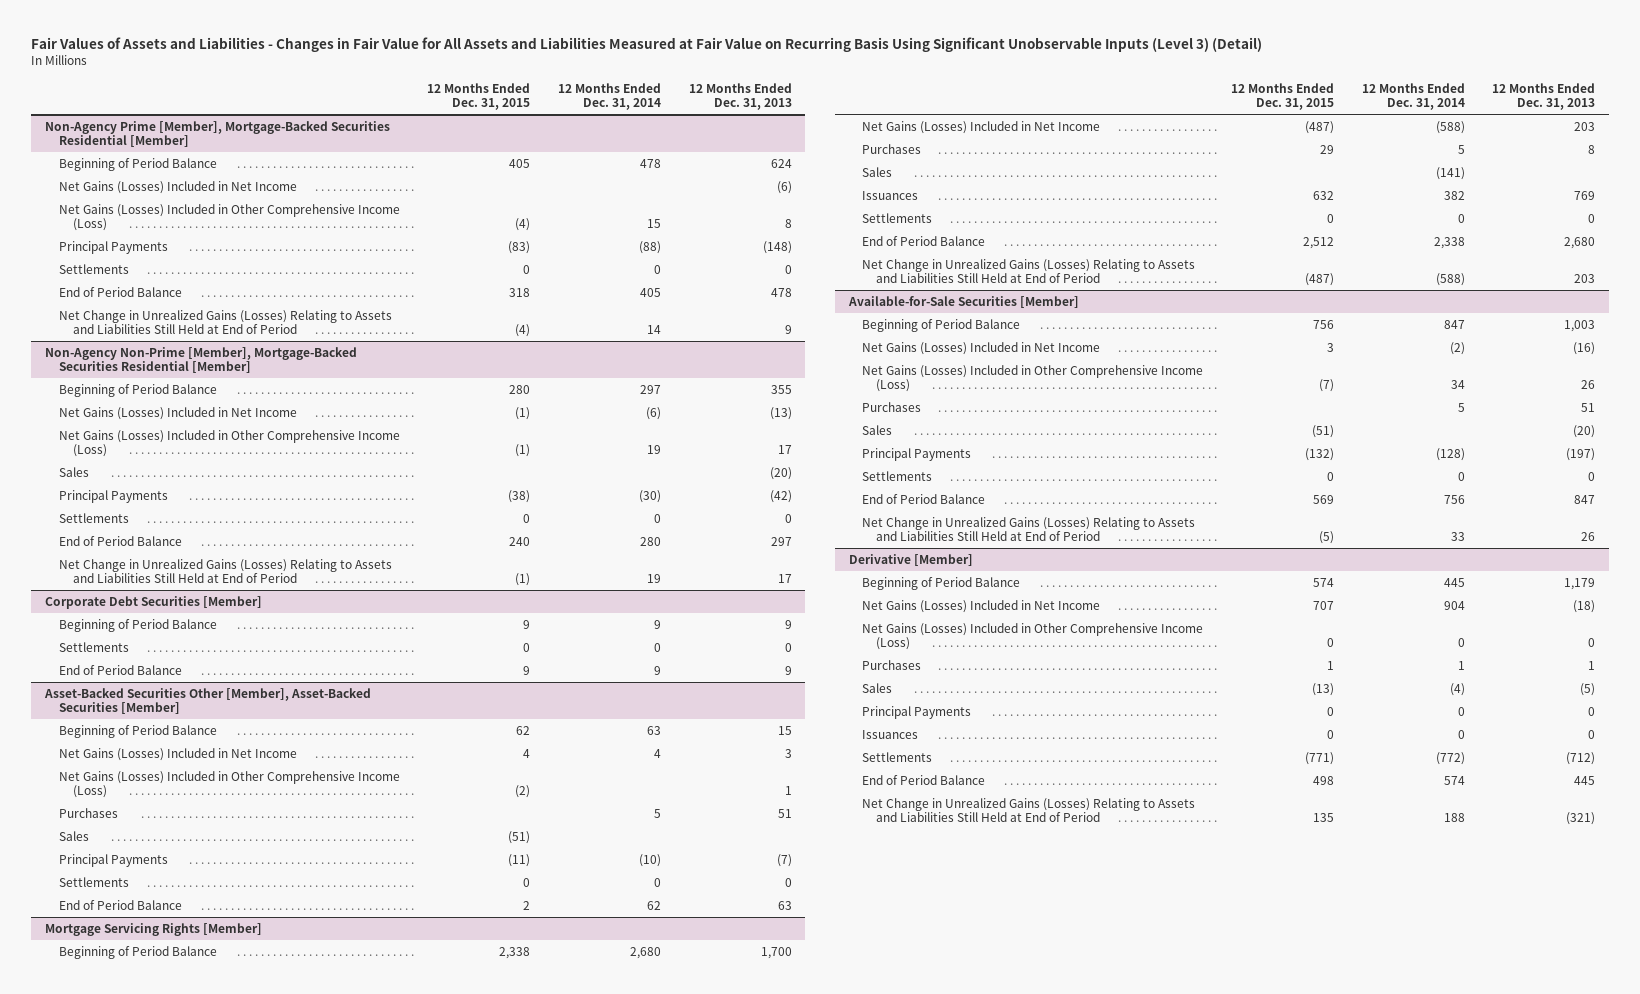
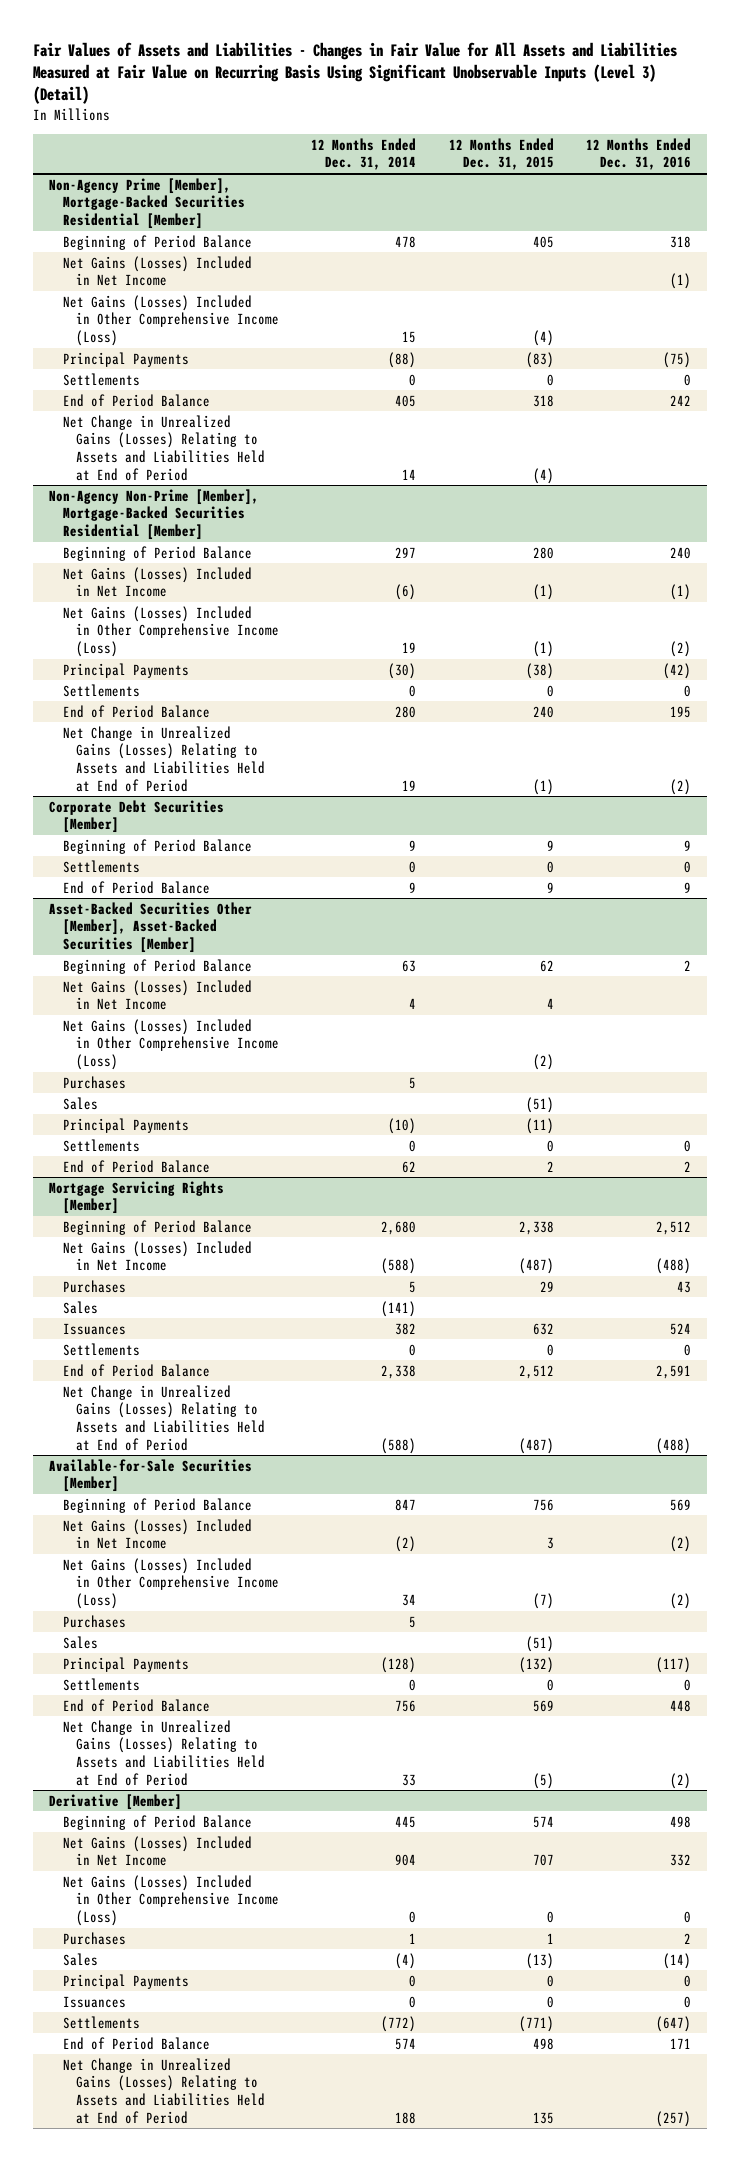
- | 12 Months Ended Dec. 31, 2015 | 12 Months Ended Dec. 31, 2014 | 12 Months Ended Dec. 31, 2013
+ | 12 Months Ended Dec. 31, 2014 | 12 Months Ended Dec. 31, 2015 | 12 Months Ended Dec. 31, 2016
@ Non-Agency Prime [Member], Mortgage-Backed Securities Residential [Member]
- Net Change in Unrealized Gains (Losses) Relating to Assets and Liabilities Still Held at End of Period | (4) | 14 | 9
+ Net Change in Unrealized Gains (Losses) Relating to Assets and Liabilities Held at End of Period | 14 | (4) |
@ Non-Agency Non-Prime [Member], Mortgage-Backed Securities Residential [Member]
- Sales | | | (20)
- Net Change in Unrealized Gains (Losses) Relating to Assets and Liabilities Still Held at End of Period | (1) | 19 | 17
+ Net Change in Unrealized Gains (Losses) Relating to Assets and Liabilities Held at End of Period | 19 | (1) | (2)
@ Mortgage Servicing Rights [Member]
- Net Change in Unrealized Gains (Losses) Relating to Assets and Liabilities Still Held at End of Period | (487) | (588) | 203
+ Net Change in Unrealized Gains (Losses) Relating to Assets and Liabilities Held at End of Period | (588) | (487) | (488)
@ Available-for-Sale Securities [Member]
- Net Change in Unrealized Gains (Losses) Relating to Assets and Liabilities Still Held at End of Period | (5) | 33 | 26
+ Net Change in Unrealized Gains (Losses) Relating to Assets and Liabilities Held at End of Period | 33 | (5) | (2)
@ Derivative [Member]
- Net Change in Unrealized Gains (Losses) Relating to Assets and Liabilities Still Held at End of Period | 135 | 188 | (321)
+ Net Change in Unrealized Gains (Losses) Relating to Assets and Liabilities Held at End of Period | 188 | 135 | (257)

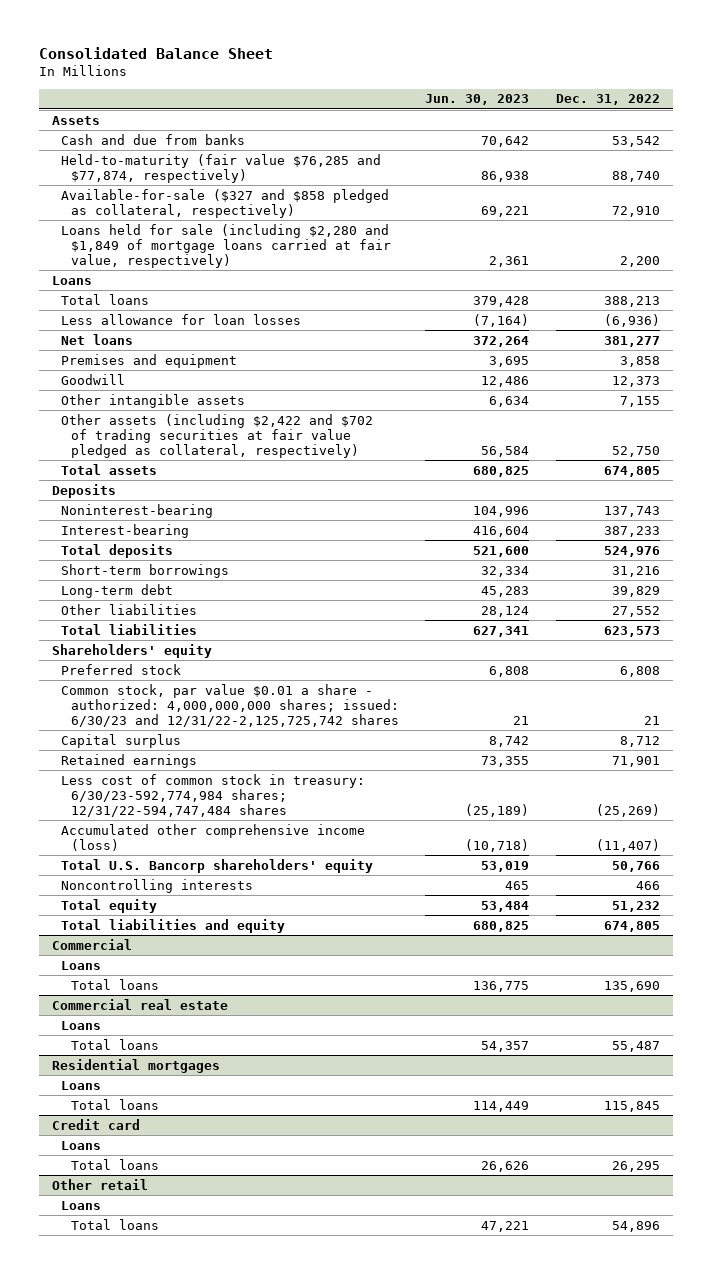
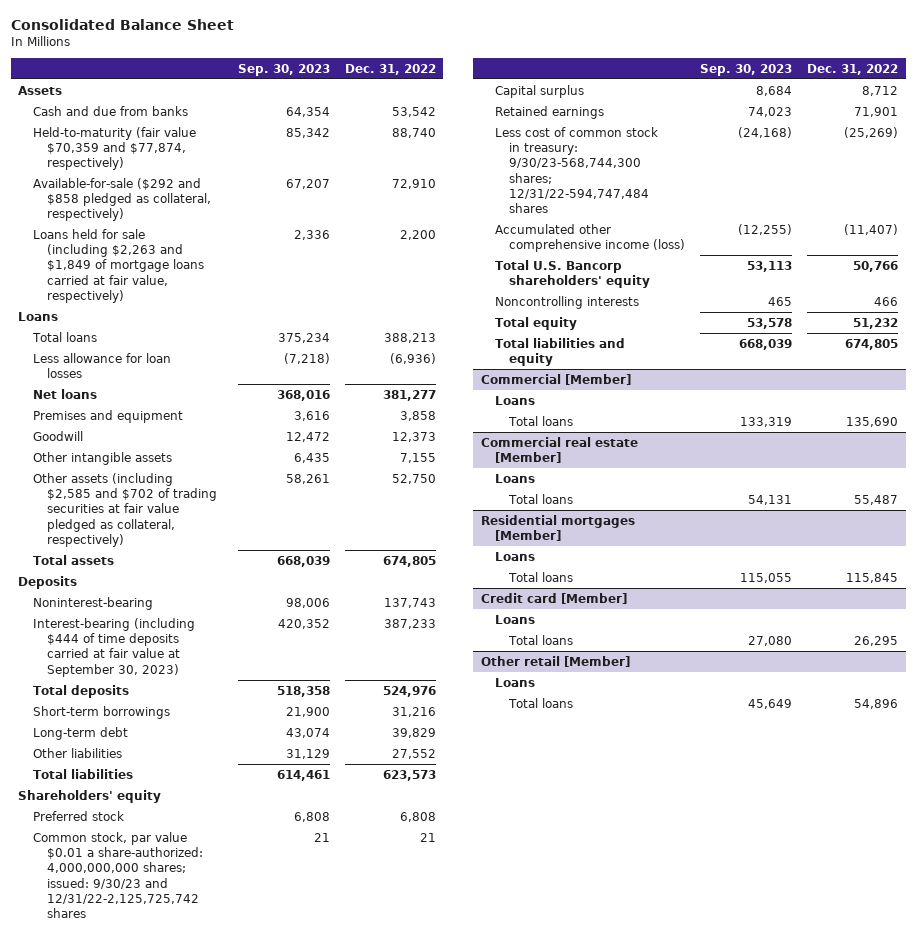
- | Jun. 30, 2023 | Dec. 31, 2022
+ | Sep. 30, 2023 | Dec. 31, 2022
- Held-to-maturity (fair value $76,285 and $77,874, respectively) | 86,938 | 88,740
- Available-for-sale ($327 and $858 pledged as collateral, respectively) | 69,221 | 72,910
- Loans held for sale (including $2,280 and $1,849 of mortgage loans carried at fair value, respectively) | 2,361 | 2,200
+ Held-to-maturity (fair value $70,359 and $77,874, respectively) | 85,342 | 88,740
+ Available-for-sale ($292 and $858 pledged as collateral, respectively) | 67,207 | 72,910
+ Loans held for sale (including $2,263 and $1,849 of mortgage loans carried at fair value, respectively) | 2,336 | 2,200
- Other assets (including $2,422 and $702 of trading securities at fair value pledged as collateral, respectively) | 56,584 | 52,750
+ Other assets (including $2,585 and $702 of trading securities at fair value pledged as collateral, respectively) | 58,261 | 52,750
- Interest-bearing | 416,604 | 387,233
+ Interest-bearing (including $444 of time deposits carried at fair value at September 30, 2023) | 420,352 | 387,233
- Common stock, par value $0.01 a share - authorized: 4,000,000,000 shares; issued: 6/30/23 and 12/31/22-2,125,725,742 shares | 21 | 21
+ Common stock, par value $0.01 a share-authorized: 4,000,000,000 shares; issued: 9/30/23 and 12/31/22-2,125,725,742 shares | 21 | 21
- Less cost of common stock in treasury: 6/30/23-592,774,984 shares; 12/31/22-594,747,484 shares | (25,189) | (25,269)
+ Less cost of common stock in treasury: 9/30/23-568,744,300 shares; 12/31/22-594,747,484 shares | (24,168) | (25,269)
- Commercial
+ Commercial [Member]
- Commercial real estate
+ Commercial real estate [Member]
- Residential mortgages
+ Residential mortgages [Member]
- Credit card
+ Credit card [Member]
- Other retail
+ Other retail [Member]

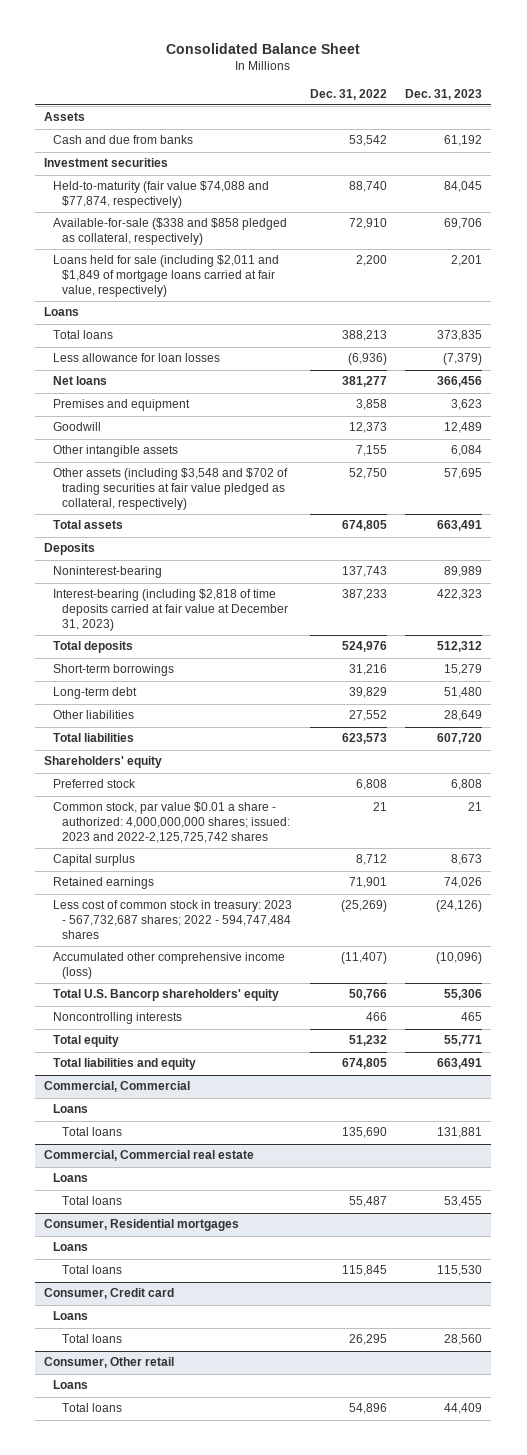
- | Sep. 30, 2023 | Dec. 31, 2022
+ | Dec. 31, 2022 | Dec. 31, 2023
- Held-to-maturity (fair value $70,359 and $77,874, respectively) | 85,342 | 88,740
- Available-for-sale ($292 and $858 pledged as collateral, respectively) | 67,207 | 72,910
- Loans held for sale (including $2,263 and $1,849 of mortgage loans carried at fair value, respectively) | 2,336 | 2,200
+ Investment securities
+ Held-to-maturity (fair value $74,088 and $77,874, respectively) | 88,740 | 84,045
+ Available-for-sale ($338 and $858 pledged as collateral, respectively) | 72,910 | 69,706
+ Loans held for sale (including $2,011 and $1,849 of mortgage loans carried at fair value, respectively) | 2,200 | 2,201
- Other assets (including $2,585 and $702 of trading securities at fair value pledged as collateral, respectively) | 58,261 | 52,750
+ Other assets (including $3,548 and $702 of trading securities at fair value pledged as collateral, respectively) | 52,750 | 57,695
- Interest-bearing (including $444 of time deposits carried at fair value at September 30, 2023) | 420,352 | 387,233
+ Interest-bearing (including $2,818 of time deposits carried at fair value at December 31, 2023) | 387,233 | 422,323
- Common stock, par value $0.01 a share-authorized: 4,000,000,000 shares; issued: 9/30/23 and 12/31/22-2,125,725,742 shares | 21 | 21
+ Common stock, par value $0.01 a share - authorized: 4,000,000,000 shares; issued: 2023 and 2022-2,125,725,742 shares | 21 | 21
- Less cost of common stock in treasury: 9/30/23-568,744,300 shares; 12/31/22-594,747,484 shares | (24,168) | (25,269)
+ Less cost of common stock in treasury: 2023 - 567,732,687 shares; 2022 - 594,747,484 shares | (25,269) | (24,126)
- Commercial [Member]
+ Commercial, Commercial
- Commercial real estate [Member]
+ Commercial, Commercial real estate
- Residential mortgages [Member]
+ Consumer, Residential mortgages
- Credit card [Member]
+ Consumer, Credit card
- Other retail [Member]
+ Consumer, Other retail

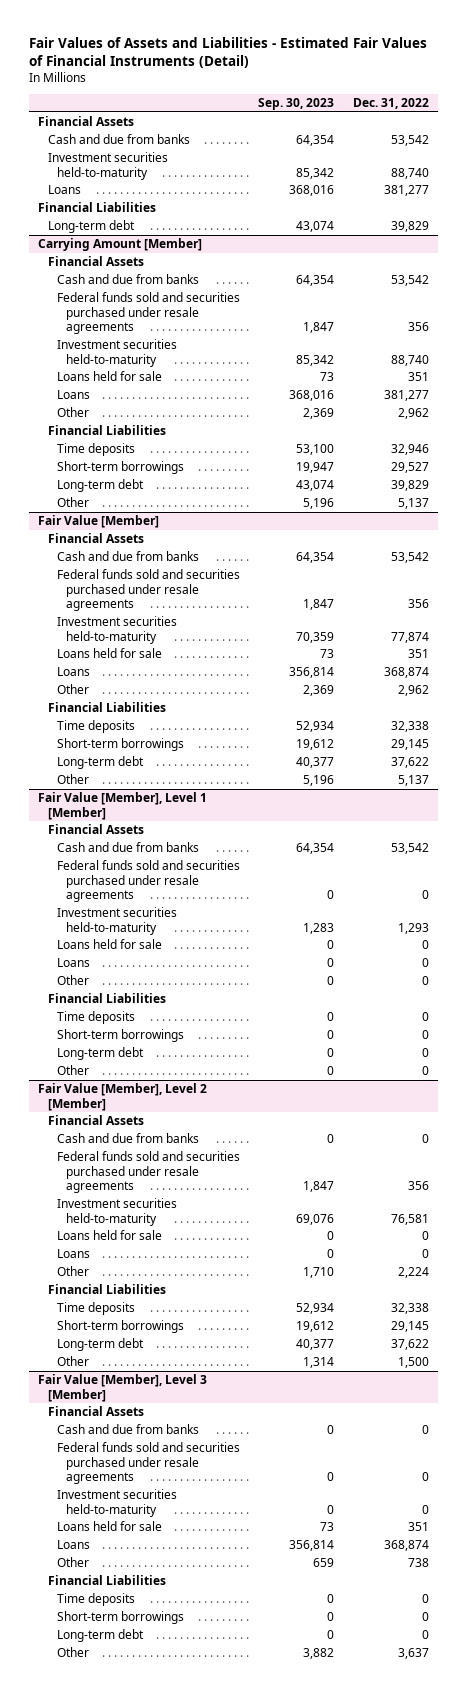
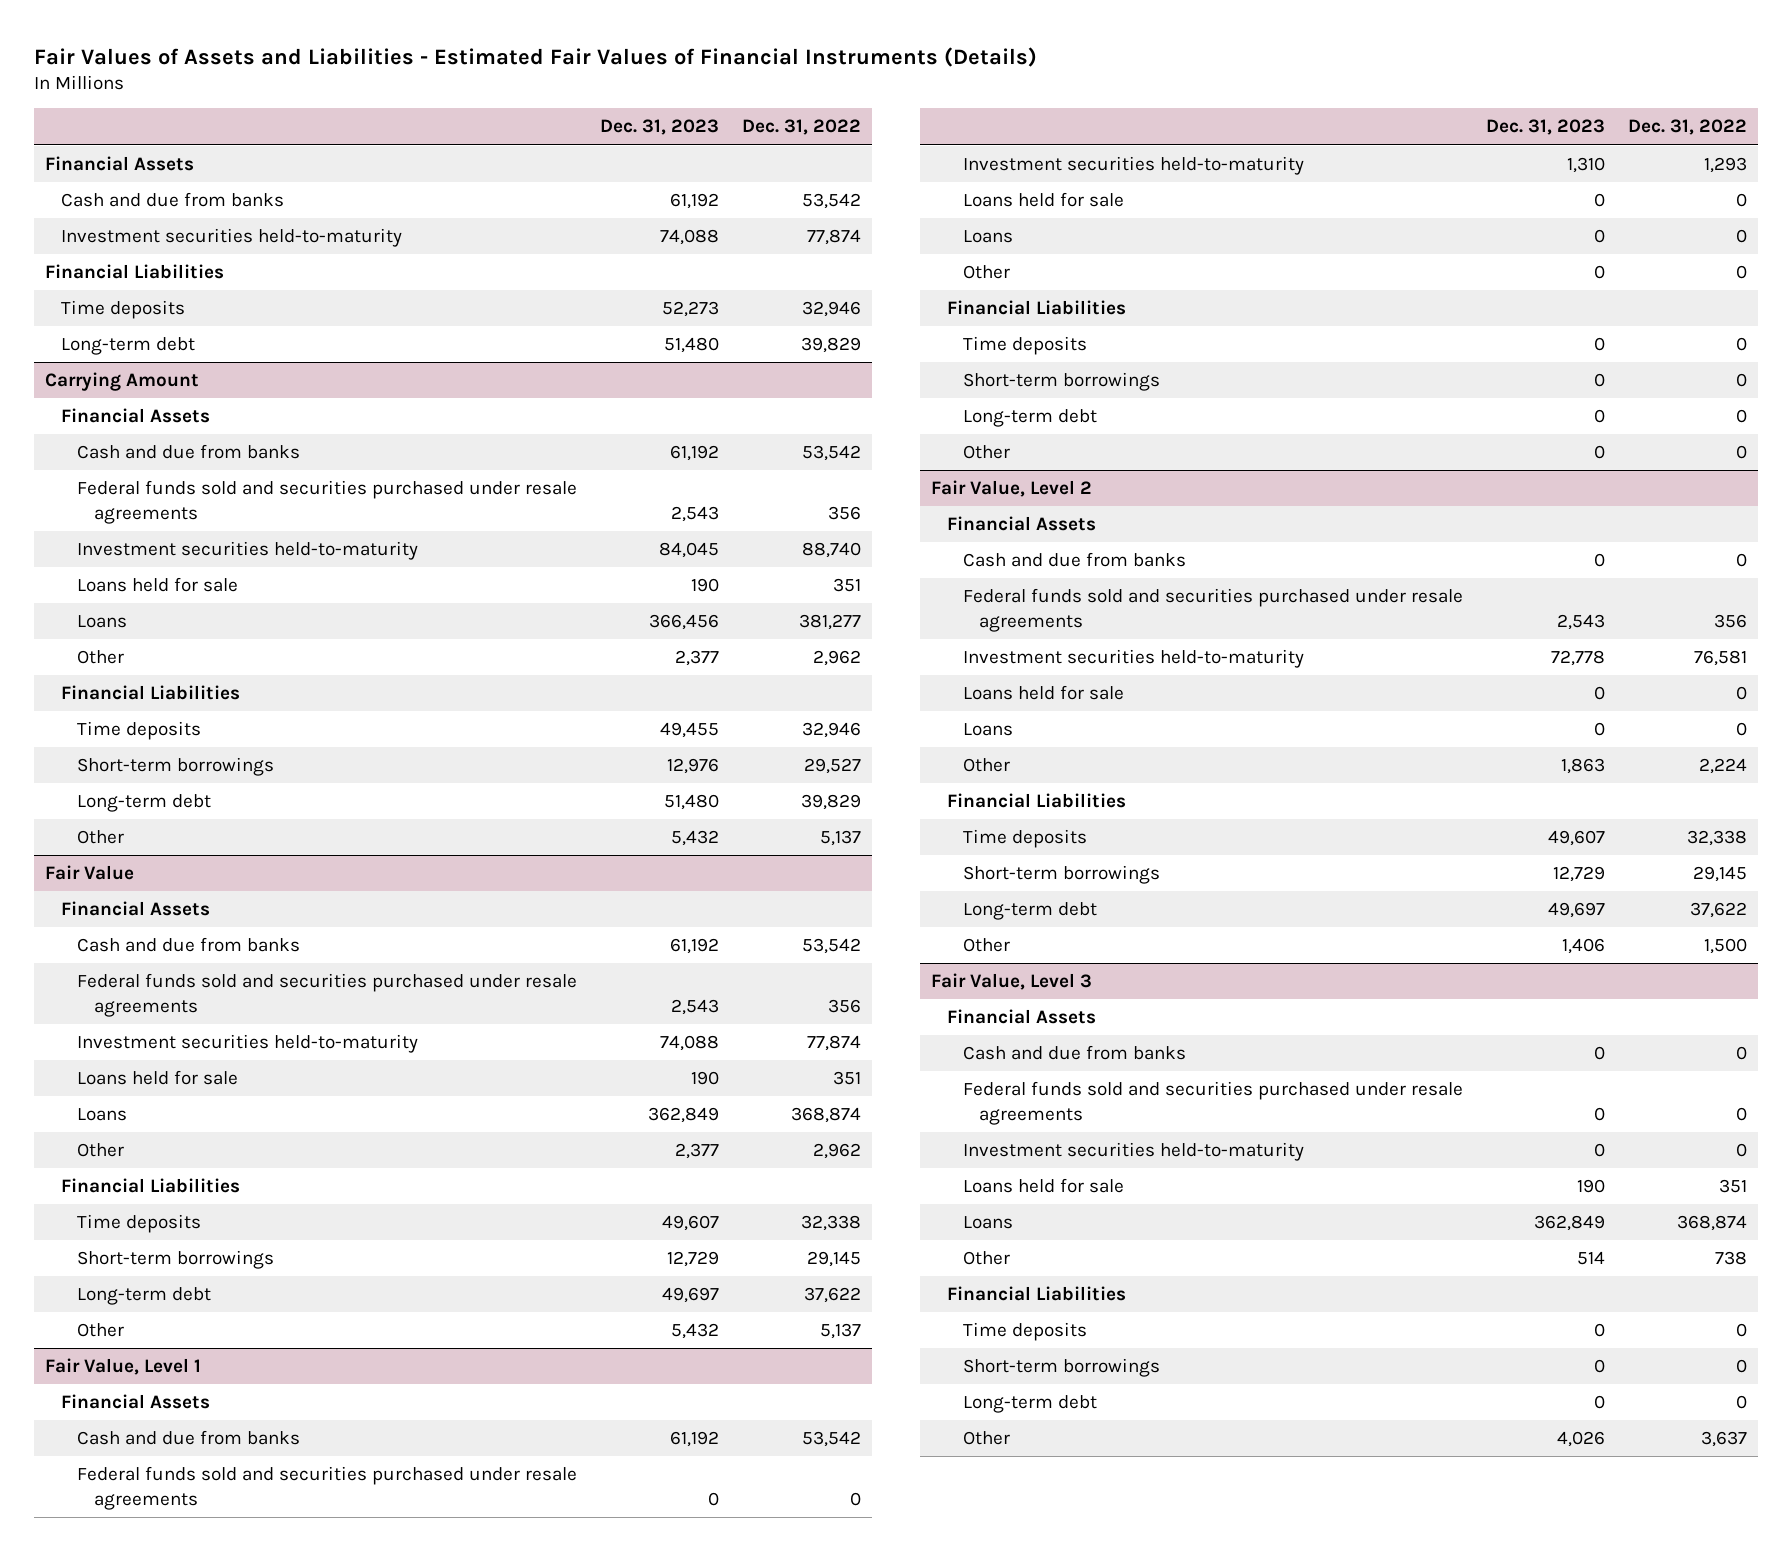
- Fair Values of Assets and Liabilities - Estimated Fair Values of Financial Instruments (Detail)
+ Fair Values of Assets and Liabilities - Estimated Fair Values of Financial Instruments (Details)
- | Sep. 30, 2023 | Dec. 31, 2022
+ | Dec. 31, 2023 | Dec. 31, 2022
- Investment securities held-to-maturity | 85,342 | 88,740
- Loans | 368,016 | 381,277
+ Investment securities held-to-maturity | 74,088 | 77,874
+ Time deposits | 52,273 | 32,946
- Carrying Amount [Member]
+ Carrying Amount
- Fair Value [Member]
+ Fair Value
- Fair Value [Member], Level 1 [Member]
+ Fair Value, Level 1
- Fair Value [Member], Level 2 [Member]
+ Fair Value, Level 2
- Fair Value [Member], Level 3 [Member]
+ Fair Value, Level 3

